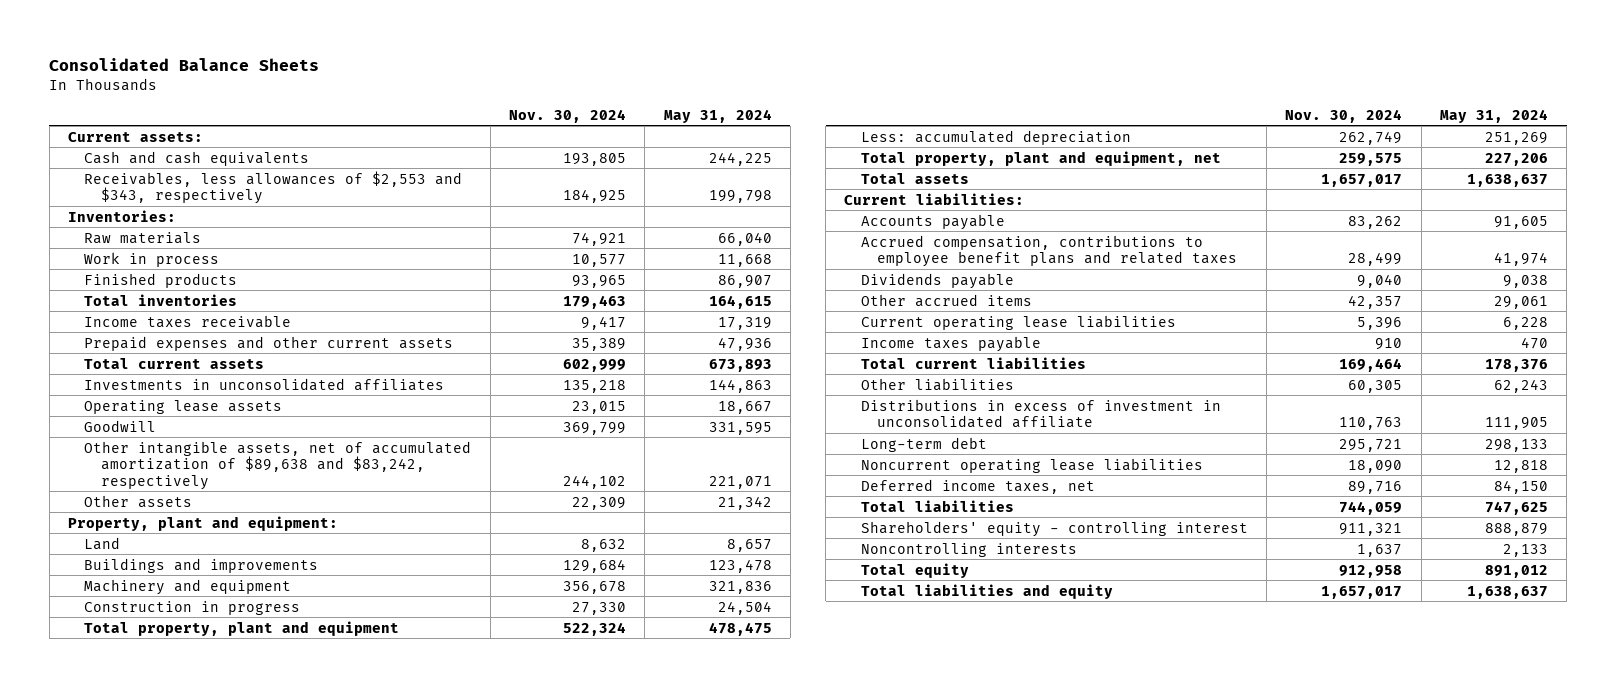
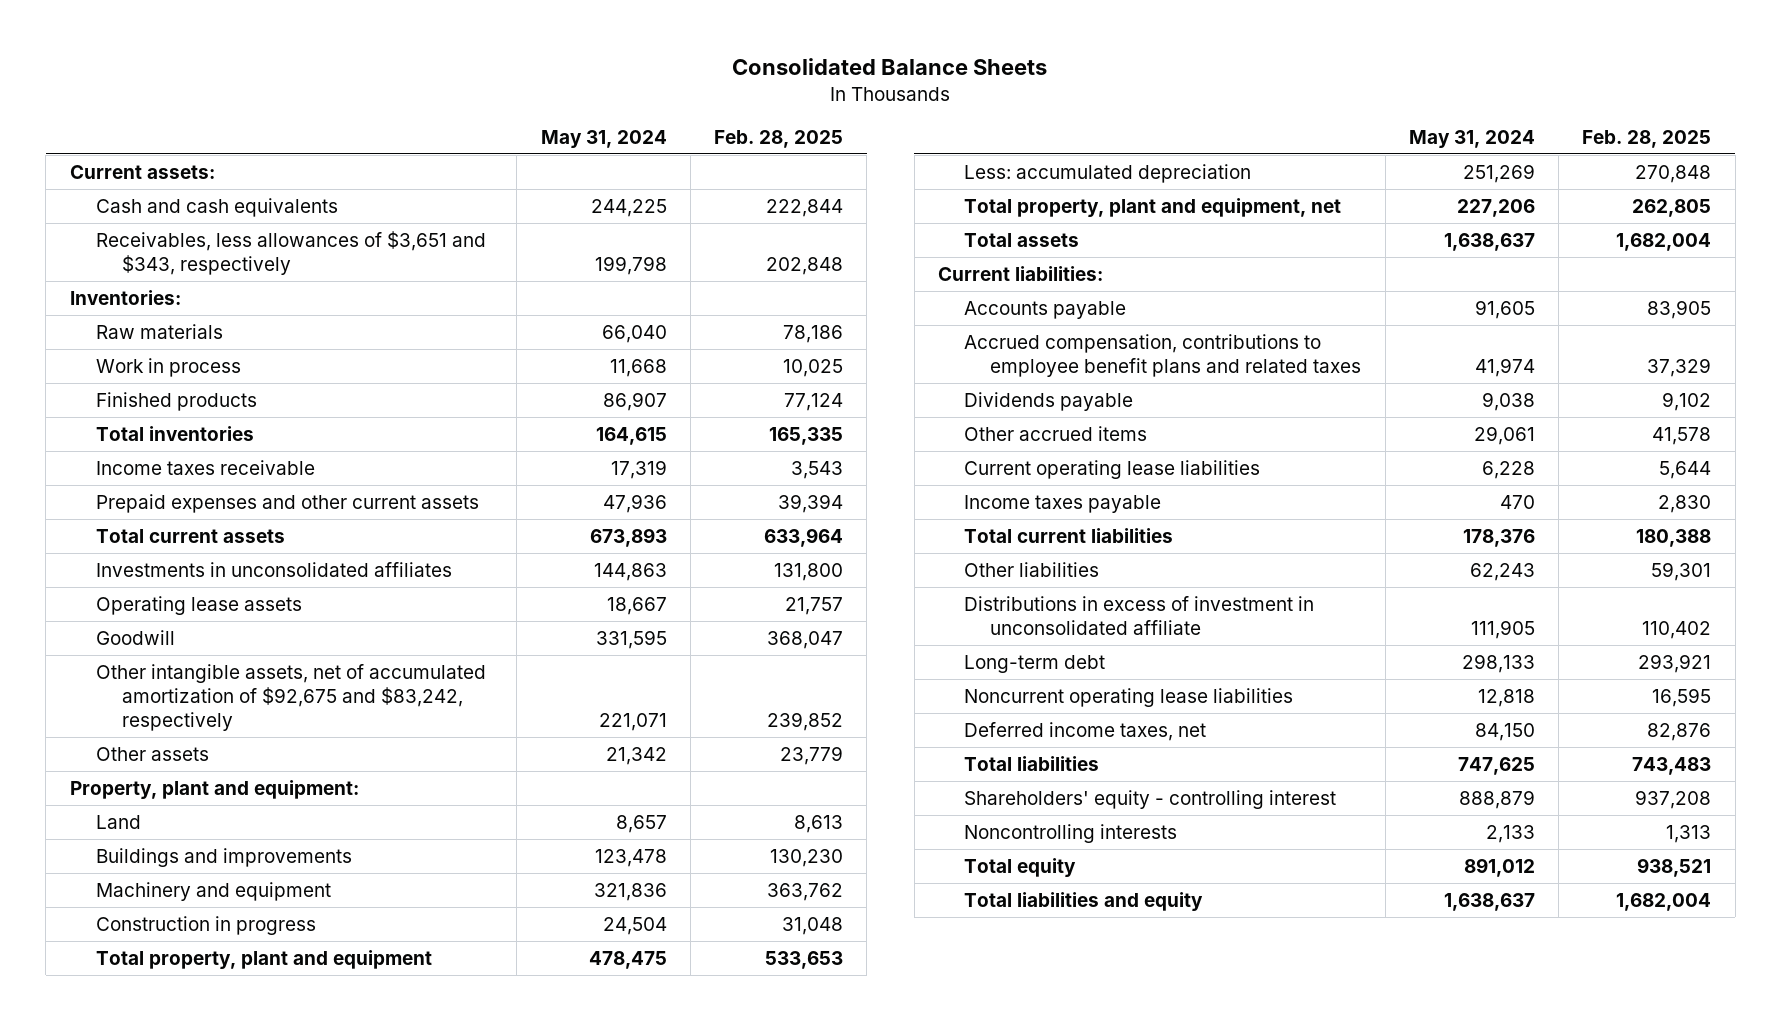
- | Nov. 30, 2024 | May 31, 2024
+ | May 31, 2024 | Feb. 28, 2025
- Receivables, less allowances of $2,553 and $343, respectively | 184,925 | 199,798
+ Receivables, less allowances of $3,651 and $343, respectively | 199,798 | 202,848
- Other intangible assets, net of accumulated amortization of $89,638 and $83,242, respectively | 244,102 | 221,071
+ Other intangible assets, net of accumulated amortization of $92,675 and $83,242, respectively | 221,071 | 239,852

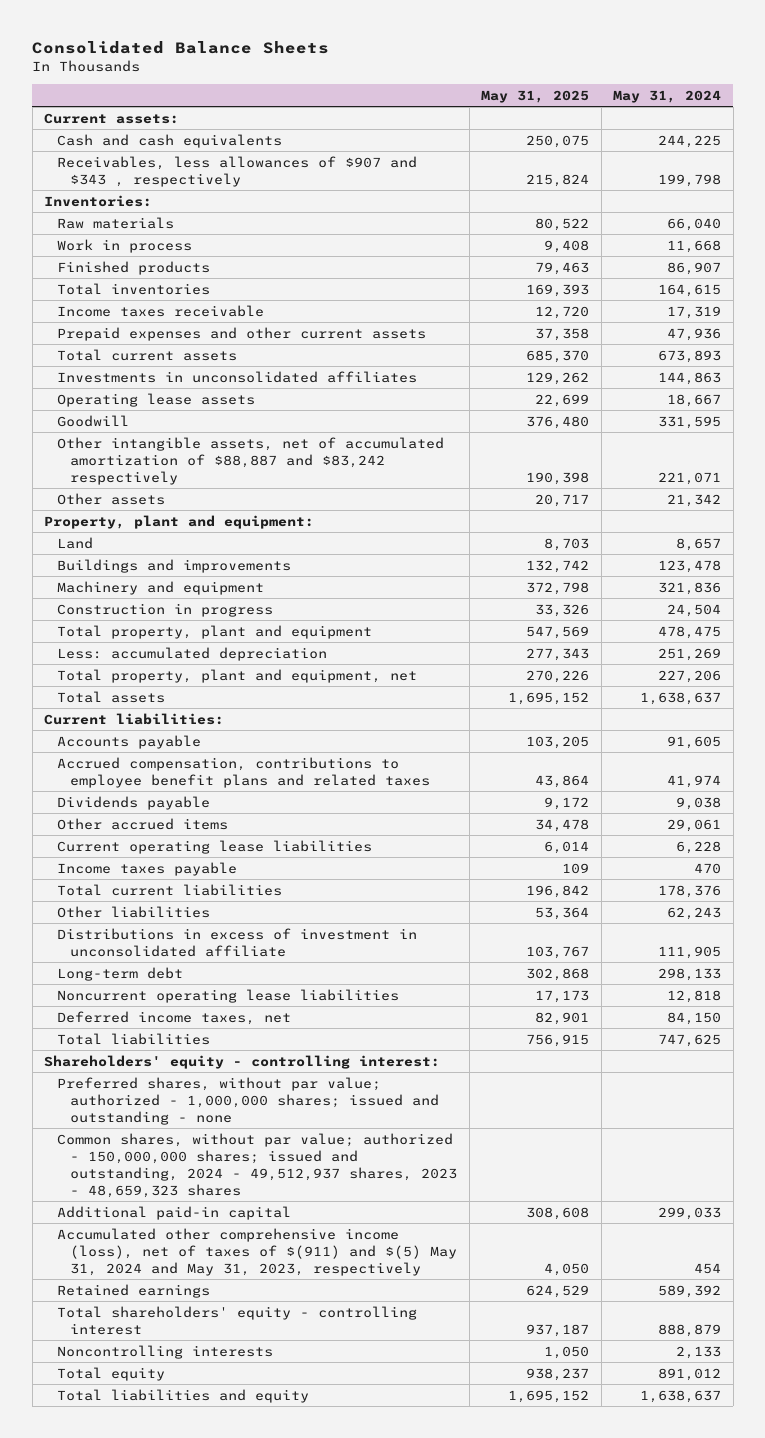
- | May 31, 2024 | Feb. 28, 2025
+ | May 31, 2025 | May 31, 2024
- Receivables, less allowances of $3,651 and $343, respectively | 199,798 | 202,848
+ Receivables, less allowances of $907 and $343 , respectively | 215,824 | 199,798
- Other intangible assets, net of accumulated amortization of $92,675 and $83,242, respectively | 221,071 | 239,852
+ Other intangible assets, net of accumulated amortization of $88,887 and $83,242 respectively | 190,398 | 221,071
- Shareholders' equity - controlling interest | 888,879 | 937,208
+ Shareholders' equity - controlling interest:
+ Preferred shares, without par value; authorized - 1,000,000 shares; issued and outstanding - none
+ Common shares, without par value; authorized - 150,000,000 shares; issued and outstanding, 2024 - 49,512,937 shares, 2023 - 48,659,323 shares
+ Additional paid-in capital | 308,608 | 299,033
+ Accumulated other comprehensive income (loss), net of taxes of $(911) and $(5) May 31, 2024 and May 31, 2023, respectively | 4,050 | 454
+ Retained earnings | 624,529 | 589,392
+ Total shareholders' equity - controlling interest | 937,187 | 888,879

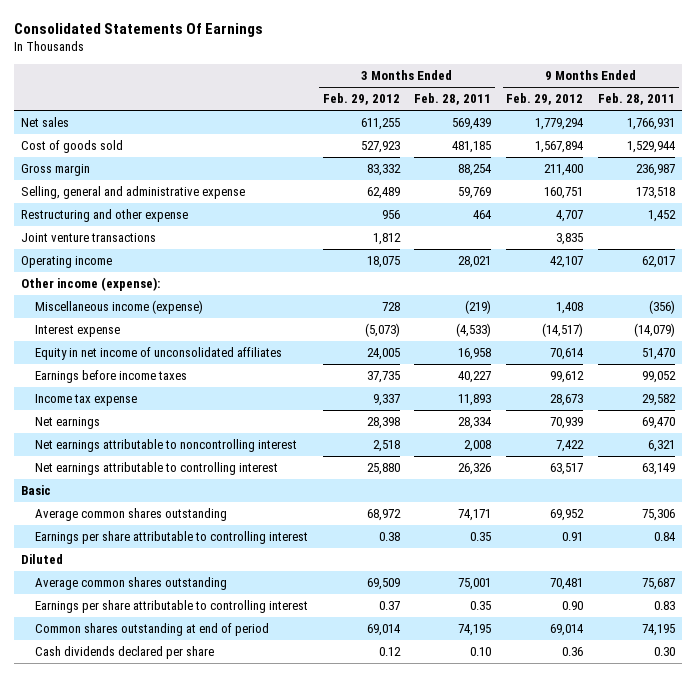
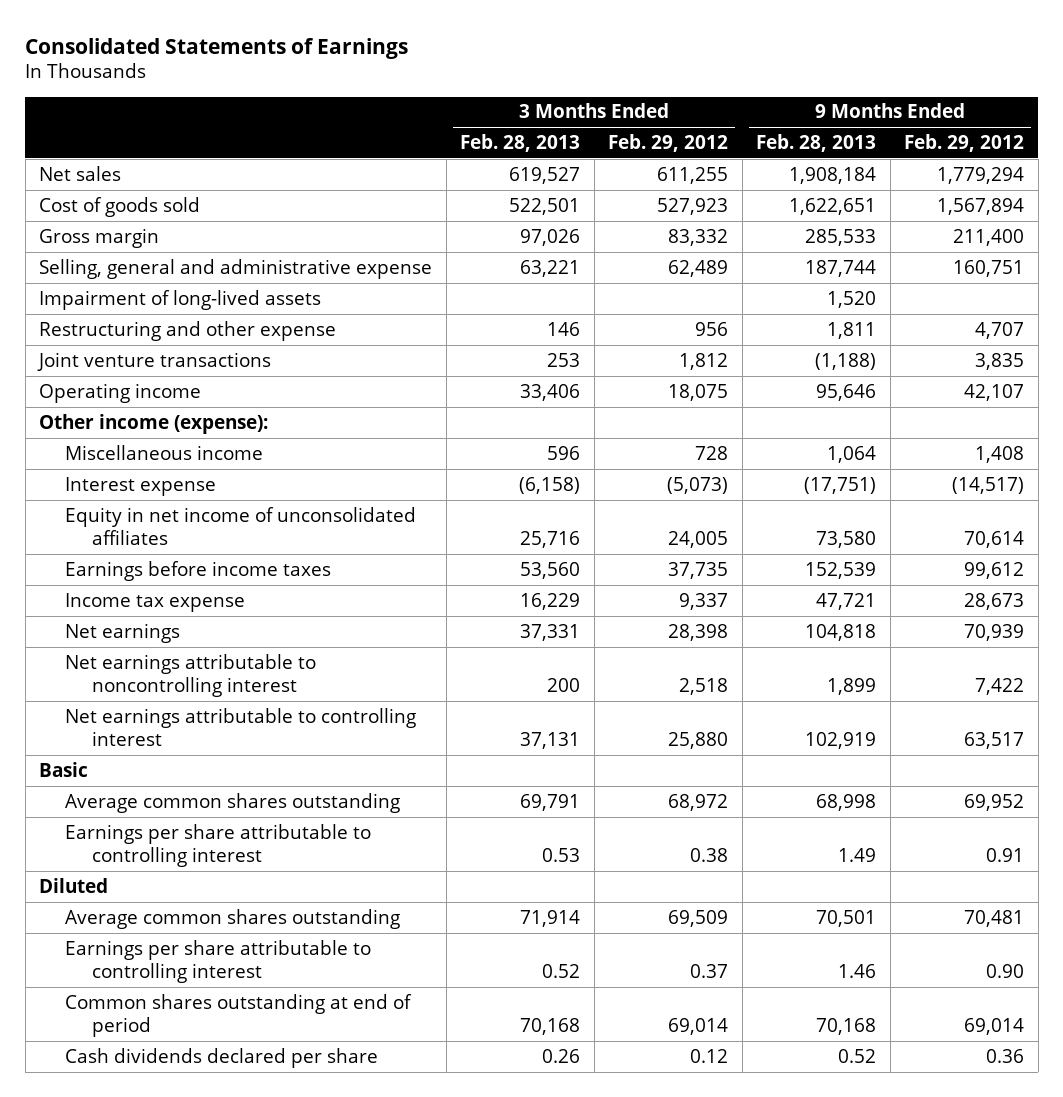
- Consolidated Statements Of Earnings
+ Consolidated Statements of Earnings
- | 3 Months Ended Feb. 29, 2012 | 3 Months Ended Feb. 28, 2011 | 9 Months Ended Feb. 29, 2012 | 9 Months Ended Feb. 28, 2011
+ | 3 Months Ended Feb. 28, 2013 | 3 Months Ended Feb. 29, 2012 | 9 Months Ended Feb. 28, 2013 | 9 Months Ended Feb. 29, 2012
+ Impairment of long-lived assets | | | 1,520 |
- Miscellaneous income (expense) | 728 | (219) | 1,408 | (356)
+ Miscellaneous income | 596 | 728 | 1,064 | 1,408

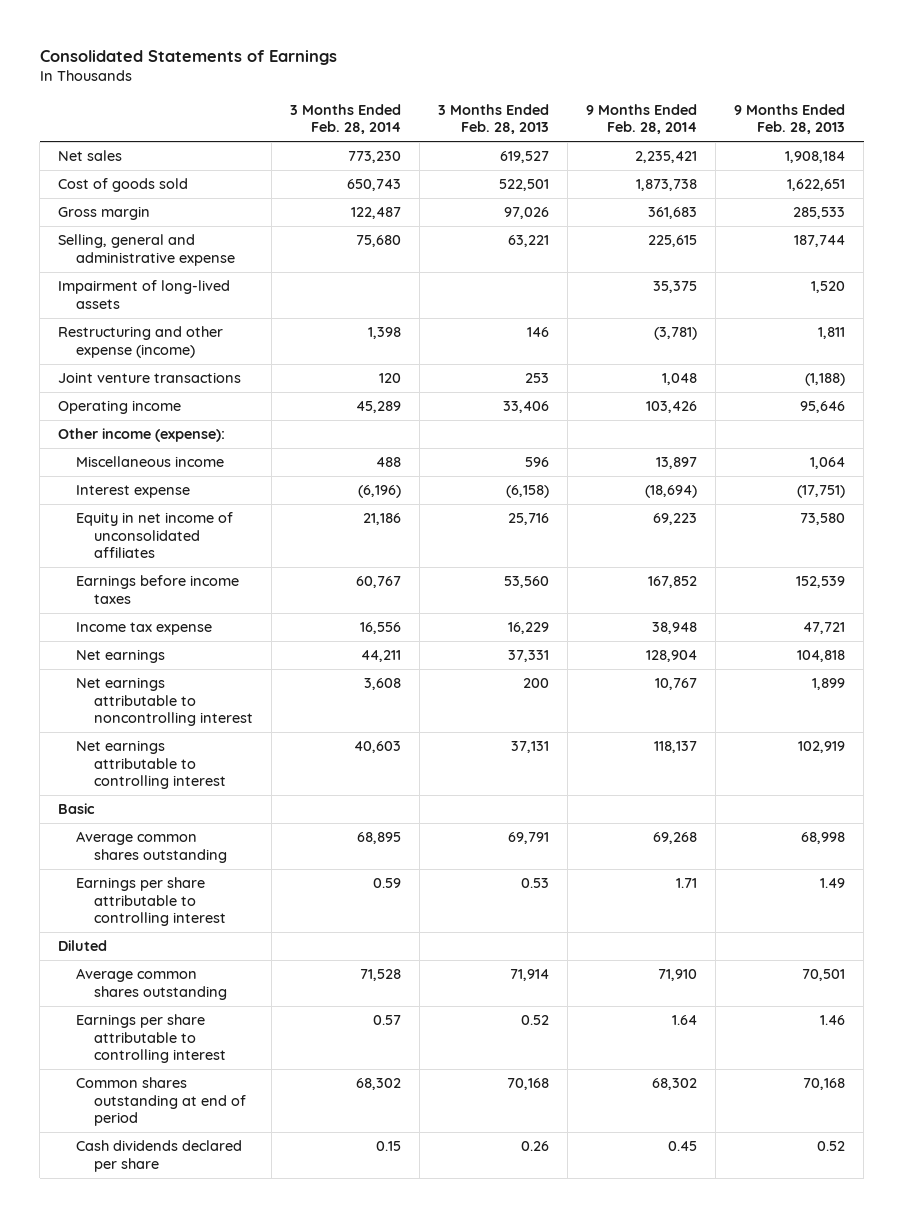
- | 3 Months Ended Feb. 28, 2013 | 3 Months Ended Feb. 29, 2012 | 9 Months Ended Feb. 28, 2013 | 9 Months Ended Feb. 29, 2012
+ | 3 Months Ended Feb. 28, 2014 | 3 Months Ended Feb. 28, 2013 | 9 Months Ended Feb. 28, 2014 | 9 Months Ended Feb. 28, 2013
- Restructuring and other expense | 146 | 956 | 1,811 | 4,707
+ Restructuring and other expense (income) | 1,398 | 146 | (3,781) | 1,811

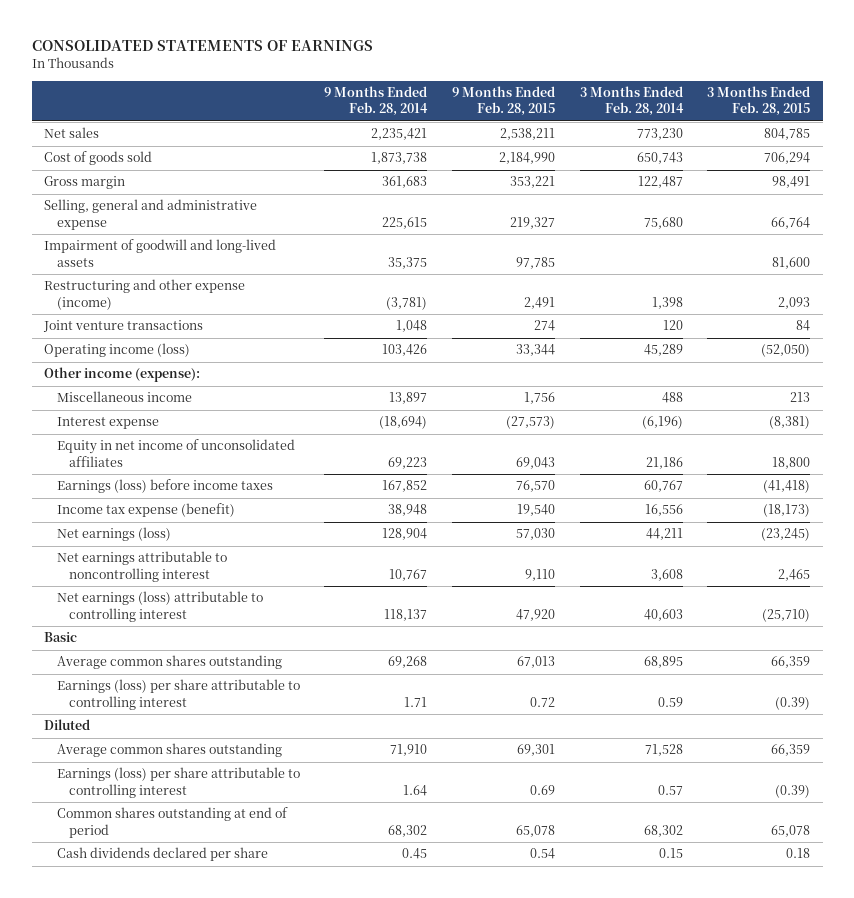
- Consolidated Statements of Earnings
+ CONSOLIDATED STATEMENTS OF EARNINGS
- | 3 Months Ended Feb. 28, 2014 | 3 Months Ended Feb. 28, 2013 | 9 Months Ended Feb. 28, 2014 | 9 Months Ended Feb. 28, 2013
+ | 9 Months Ended Feb. 28, 2014 | 9 Months Ended Feb. 28, 2015 | 3 Months Ended Feb. 28, 2014 | 3 Months Ended Feb. 28, 2015
- Impairment of long-lived assets | | | 35,375 | 1,520
+ Impairment of goodwill and long-lived assets | 35,375 | 97,785 | | 81,600
- Operating income | 45,289 | 33,406 | 103,426 | 95,646
+ Operating income (loss) | 103,426 | 33,344 | 45,289 | (52,050)
- Earnings before income taxes | 60,767 | 53,560 | 167,852 | 152,539
- Income tax expense | 16,556 | 16,229 | 38,948 | 47,721
- Net earnings | 44,211 | 37,331 | 128,904 | 104,818
+ Earnings (loss) before income taxes | 167,852 | 76,570 | 60,767 | (41,418)
+ Income tax expense (benefit) | 38,948 | 19,540 | 16,556 | (18,173)
+ Net earnings (loss) | 128,904 | 57,030 | 44,211 | (23,245)
- Net earnings attributable to controlling interest | 40,603 | 37,131 | 118,137 | 102,919
+ Net earnings (loss) attributable to controlling interest | 118,137 | 47,920 | 40,603 | (25,710)
- Earnings per share attributable to controlling interest | 0.59 | 0.53 | 1.71 | 1.49
+ Earnings (loss) per share attributable to controlling interest | 1.71 | 0.72 | 0.59 | (0.39)
- Earnings per share attributable to controlling interest | 0.57 | 0.52 | 1.64 | 1.46
+ Earnings (loss) per share attributable to controlling interest | 1.64 | 0.69 | 0.57 | (0.39)

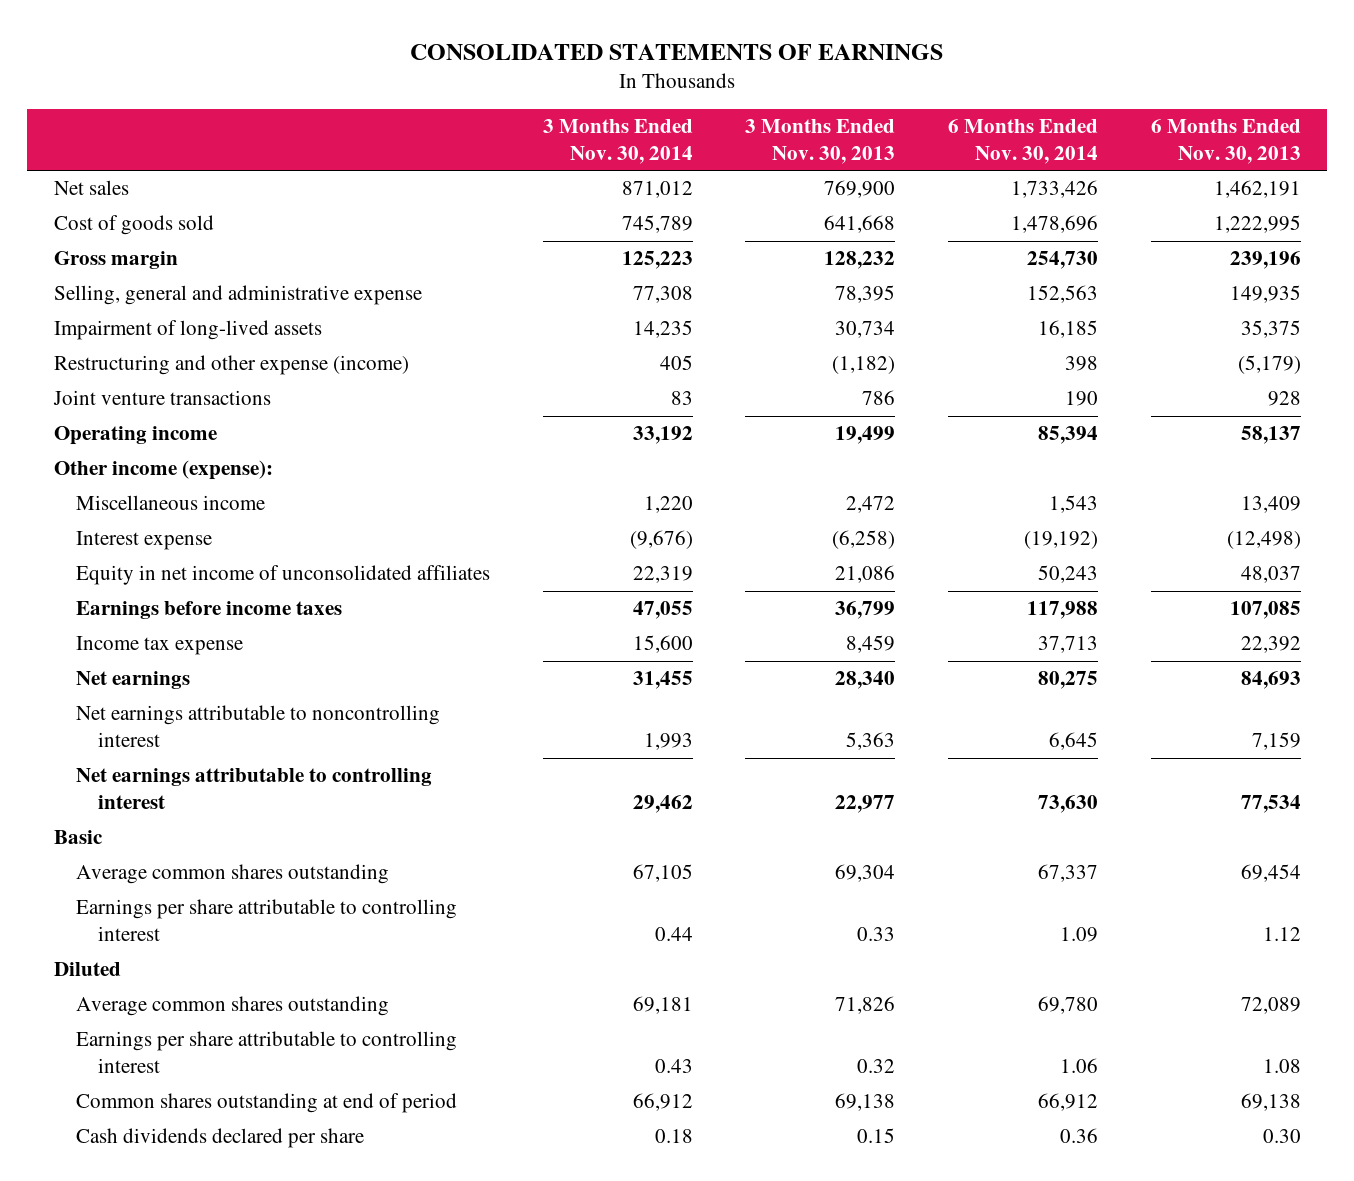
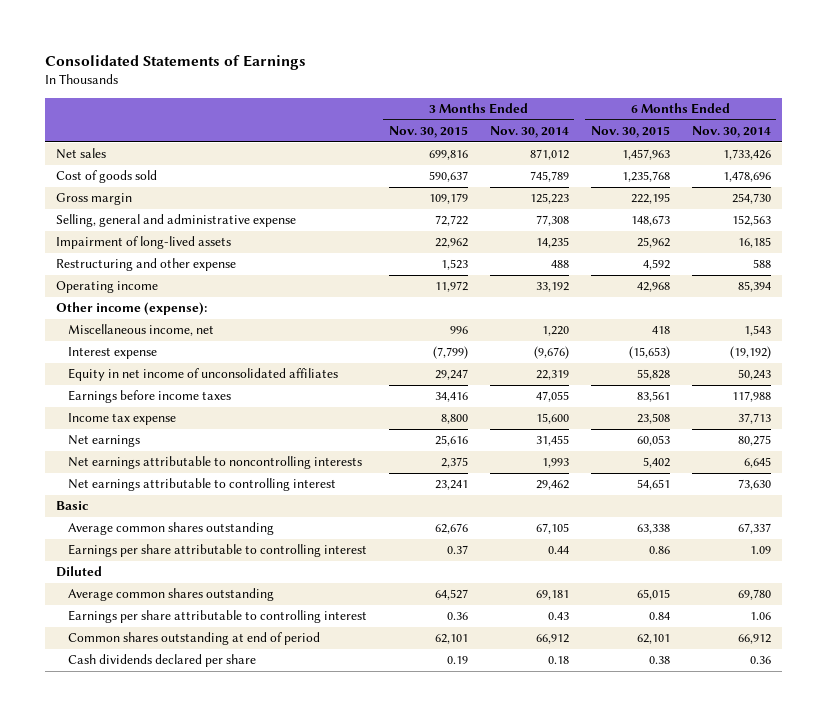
- CONSOLIDATED STATEMENTS OF EARNINGS
+ Consolidated Statements of Earnings
- | 3 Months Ended Nov. 30, 2014 | 3 Months Ended Nov. 30, 2013 | 6 Months Ended Nov. 30, 2014 | 6 Months Ended Nov. 30, 2013
+ | 3 Months Ended Nov. 30, 2015 | 3 Months Ended Nov. 30, 2014 | 6 Months Ended Nov. 30, 2015 | 6 Months Ended Nov. 30, 2014
- Restructuring and other expense (income) | 405 | (1,182) | 398 | (5,179)
- Joint venture transactions | 83 | 786 | 190 | 928
+ Restructuring and other expense | 1,523 | 488 | 4,592 | 588
- Miscellaneous income | 1,220 | 2,472 | 1,543 | 13,409
+ Miscellaneous income, net | 996 | 1,220 | 418 | 1,543
- Net earnings attributable to noncontrolling interest | 1,993 | 5,363 | 6,645 | 7,159
+ Net earnings attributable to noncontrolling interests | 2,375 | 1,993 | 5,402 | 6,645

